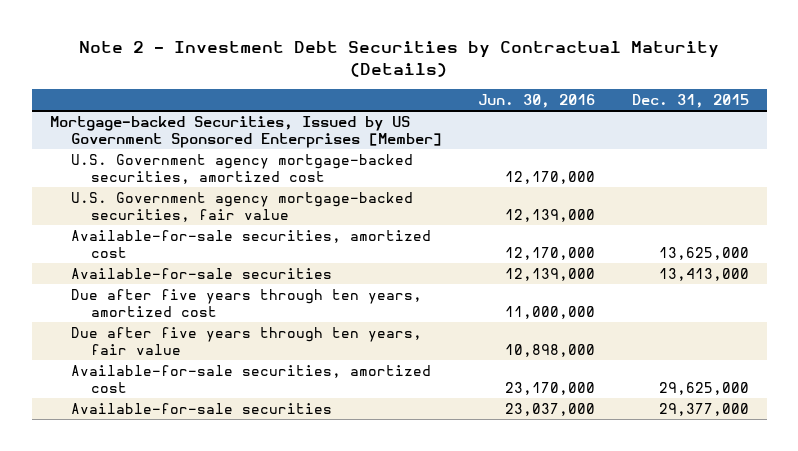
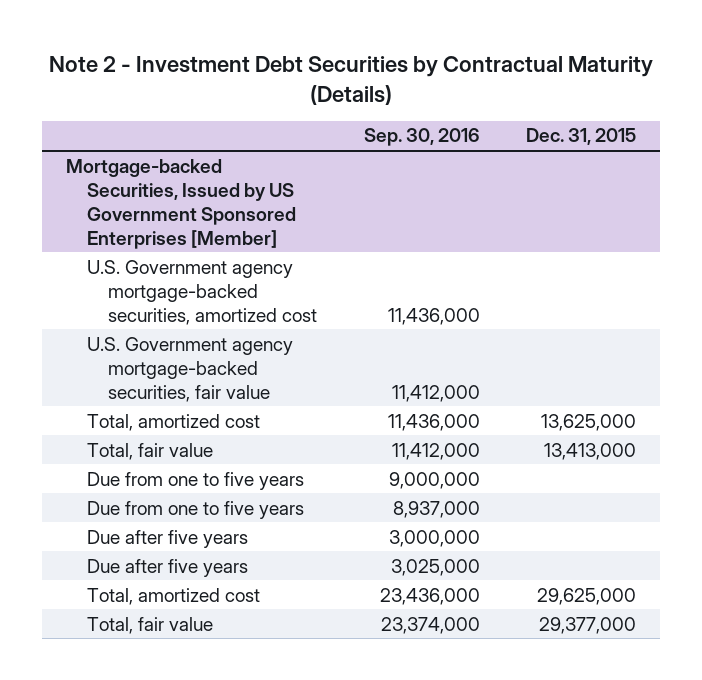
- | Jun. 30, 2016 | Dec. 31, 2015
+ | Sep. 30, 2016 | Dec. 31, 2015
@ Mortgage-backed Securities, Issued by US Government Sponsored Enterprises [Member]
- Available-for-sale securities, amortized cost | 12,170,000 | 13,625,000
- Available-for-sale securities | 12,139,000 | 13,413,000
- Due after five years through ten years, amortized cost | 11,000,000 |
- Due after five years through ten years, fair value | 10,898,000 |
- Available-for-sale securities, amortized cost | 23,170,000 | 29,625,000
- Available-for-sale securities | 23,037,000 | 29,377,000
+ Total, amortized cost | 11,436,000 | 13,625,000
+ Total, fair value | 11,412,000 | 13,413,000
+ Due from one to five years | 9,000,000 |
+ Due from one to five years | 8,937,000 |
+ Due after five years | 3,000,000 |
+ Due after five years | 3,025,000 |
+ Total, amortized cost | 23,436,000 | 29,625,000
+ Total, fair value | 23,374,000 | 29,377,000

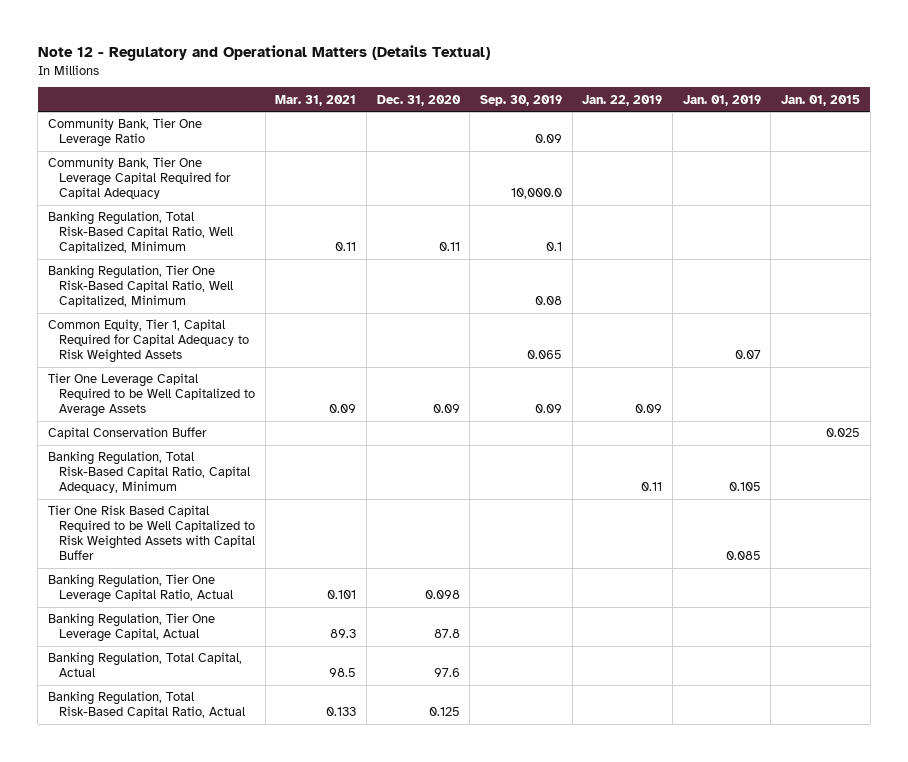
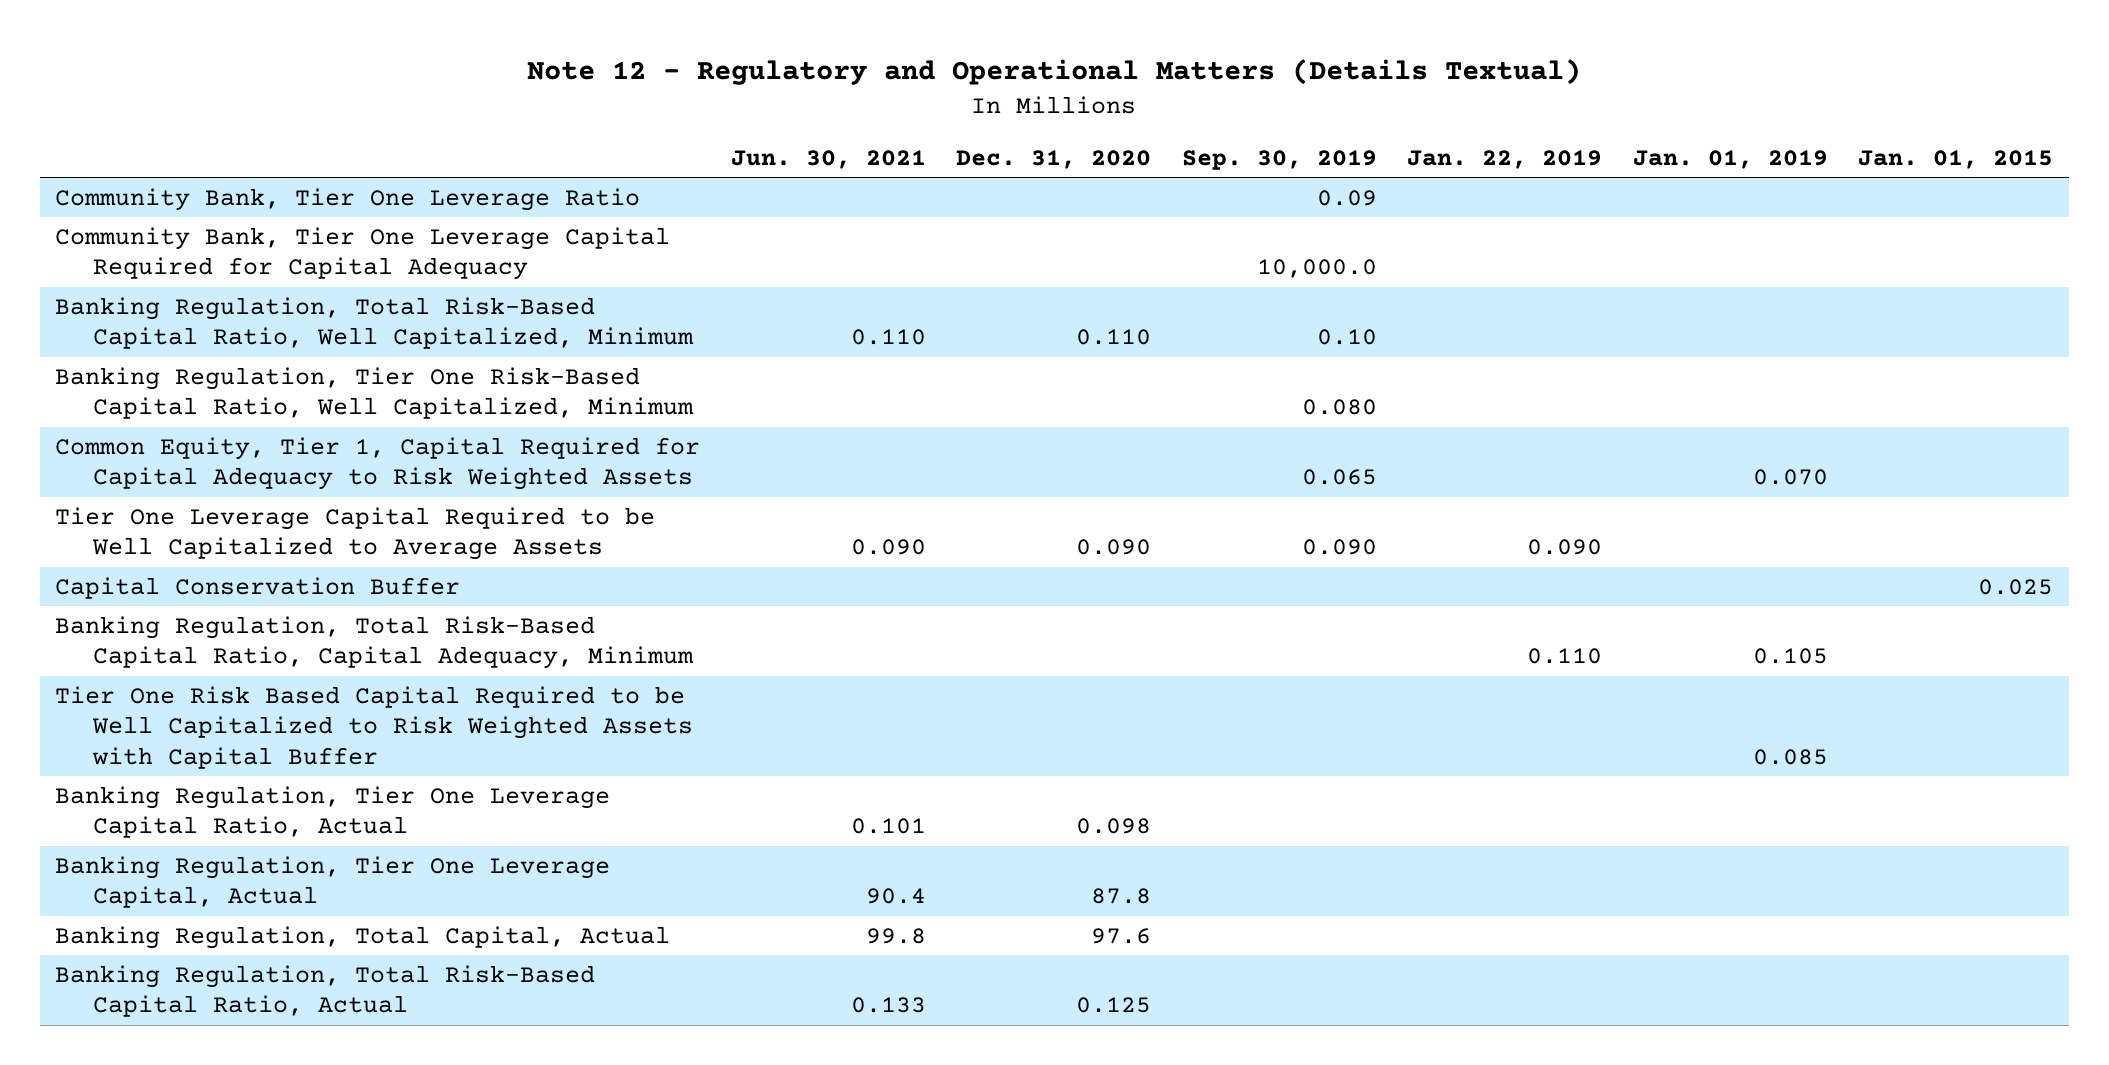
- | Mar. 31, 2021 | Dec. 31, 2020 | Sep. 30, 2019 | Jan. 22, 2019 | Jan. 01, 2019 | Jan. 01, 2015
+ | Jun. 30, 2021 | Dec. 31, 2020 | Sep. 30, 2019 | Jan. 22, 2019 | Jan. 01, 2019 | Jan. 01, 2015
- Banking Regulation, Total Risk-Based Capital Ratio, Well Capitalized, Minimum | 0.11 | 0.11 | 0.1 | | |
- Banking Regulation, Tier One Risk-Based Capital Ratio, Well Capitalized, Minimum | | | 0.08 | | |
- Common Equity, Tier 1, Capital Required for Capital Adequacy to Risk Weighted Assets | | | 0.065 | | 0.07 |
- Tier One Leverage Capital Required to be Well Capitalized to Average Assets | 0.09 | 0.09 | 0.09 | 0.09 | |
+ Banking Regulation, Total Risk-Based Capital Ratio, Well Capitalized, Minimum | 0.110 | 0.110 | 0.10 | | |
+ Banking Regulation, Tier One Risk-Based Capital Ratio, Well Capitalized, Minimum | | | 0.080 | | |
+ Common Equity, Tier 1, Capital Required for Capital Adequacy to Risk Weighted Assets | | | 0.065 | | 0.070 |
+ Tier One Leverage Capital Required to be Well Capitalized to Average Assets | 0.090 | 0.090 | 0.090 | 0.090 | |
- Banking Regulation, Total Risk-Based Capital Ratio, Capital Adequacy, Minimum | | | | 0.11 | 0.105 |
+ Banking Regulation, Total Risk-Based Capital Ratio, Capital Adequacy, Minimum | | | | 0.110 | 0.105 |

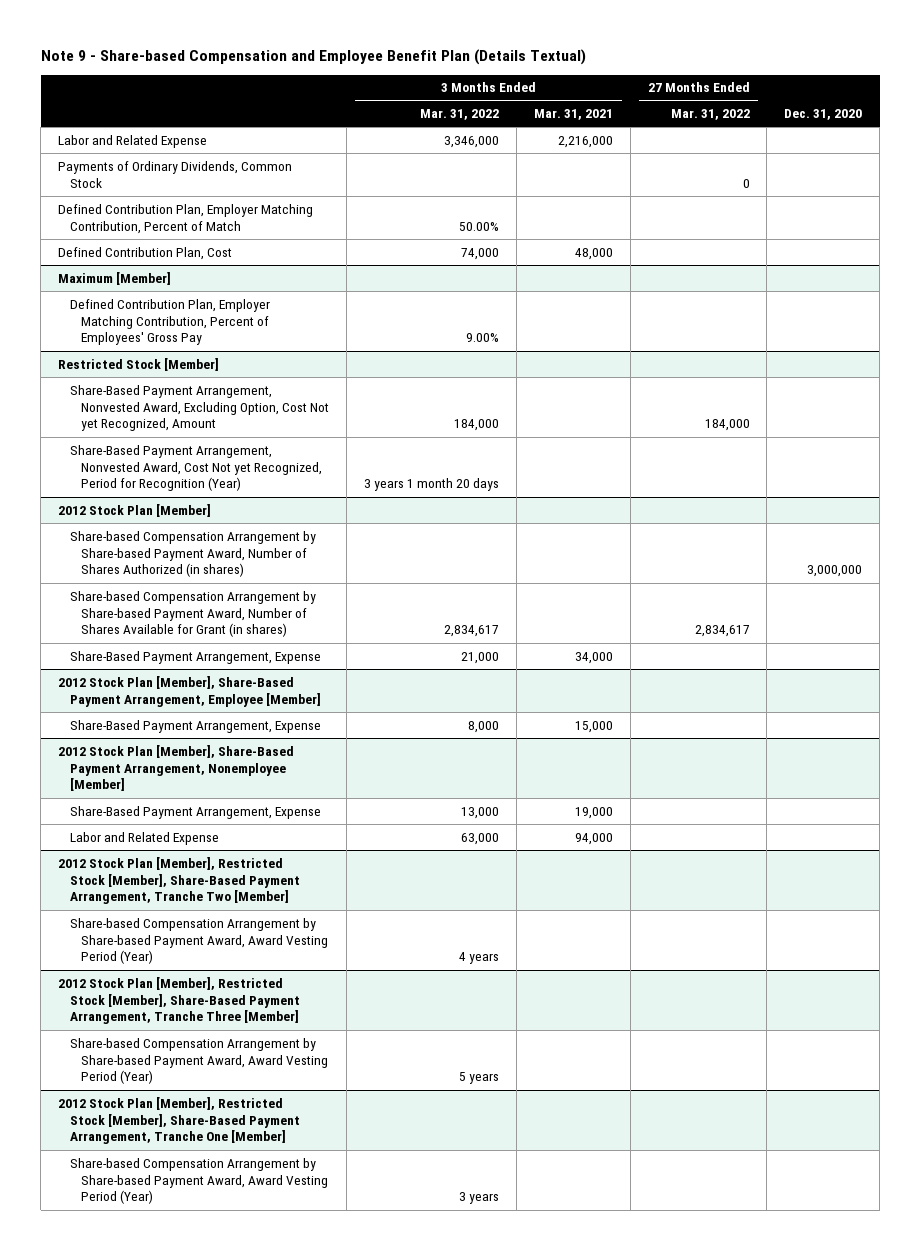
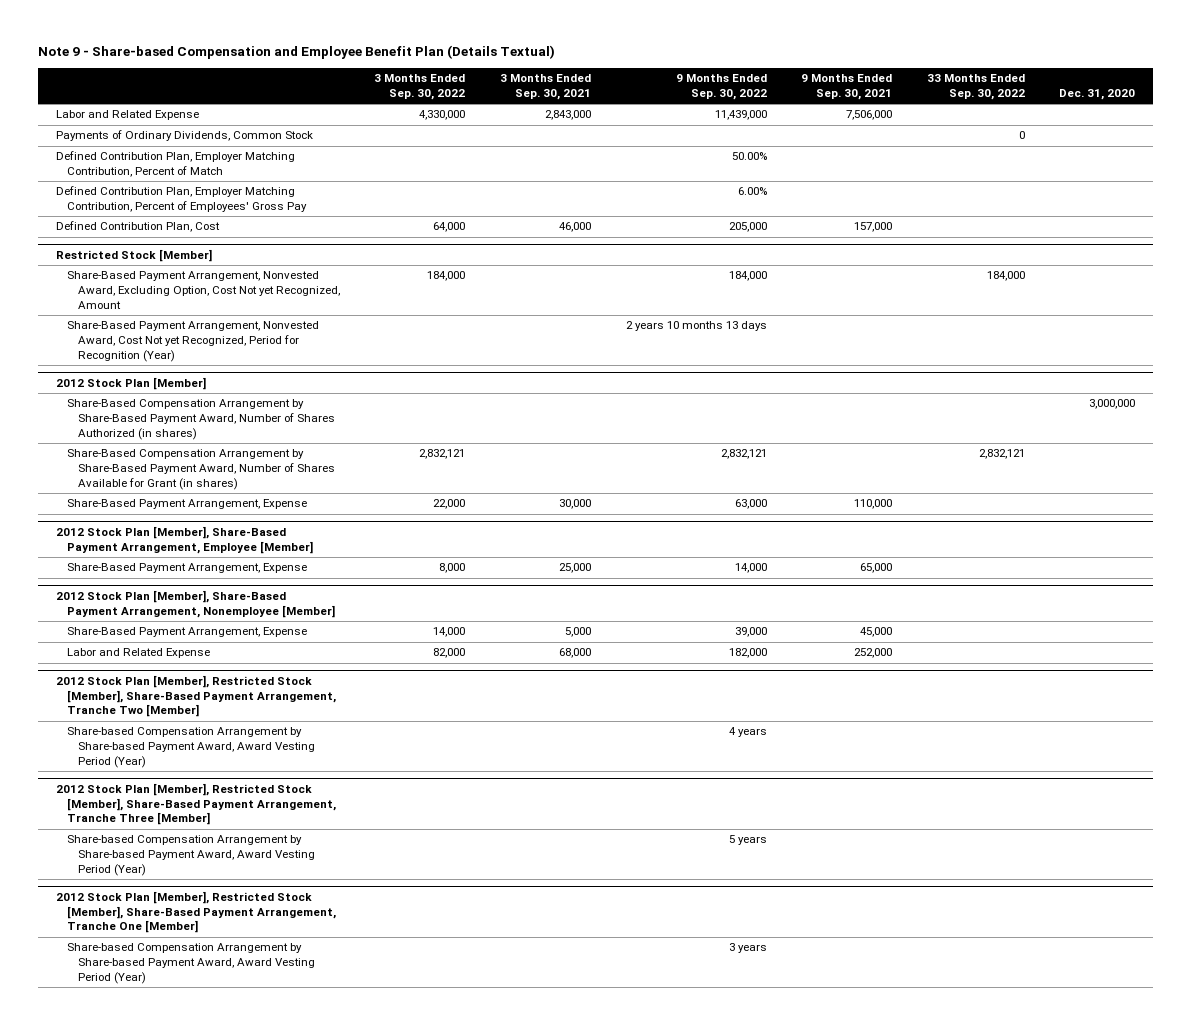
- | 3 Months Ended Mar. 31, 2022 | 3 Months Ended Mar. 31, 2021 | 27 Months Ended Mar. 31, 2022 | Dec. 31, 2020
+ | 3 Months Ended Sep. 30, 2022 | 3 Months Ended Sep. 30, 2021 | 9 Months Ended Sep. 30, 2022 | 9 Months Ended Sep. 30, 2021 | 33 Months Ended Sep. 30, 2022 | Dec. 31, 2020
+ Defined Contribution Plan, Employer Matching Contribution, Percent of Employees' Gross Pay | | | 6.00% | | |
- Maximum [Member]
- Defined Contribution Plan, Employer Matching Contribution, Percent of Employees' Gross Pay | 9.00% | | |
@ 2012 Stock Plan [Member]
- Share-based Compensation Arrangement by Share-based Payment Award, Number of Shares Authorized (in shares) | | | | 3,000,000
- Share-based Compensation Arrangement by Share-based Payment Award, Number of Shares Available for Grant (in shares) | 2,834,617 | | 2,834,617 |
+ Share-Based Compensation Arrangement by Share-Based Payment Award, Number of Shares Authorized (in shares) | | | | | | 3,000,000
+ Share-Based Compensation Arrangement by Share-Based Payment Award, Number of Shares Available for Grant (in shares) | 2,832,121 | | 2,832,121 | | 2,832,121 |

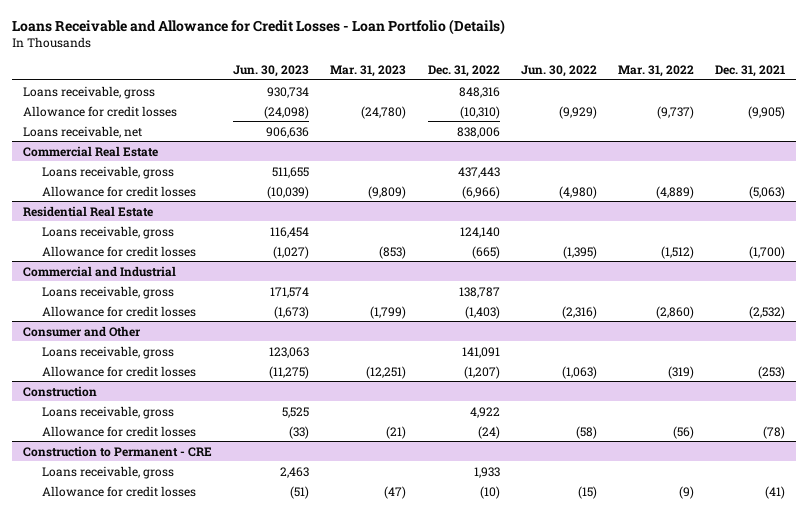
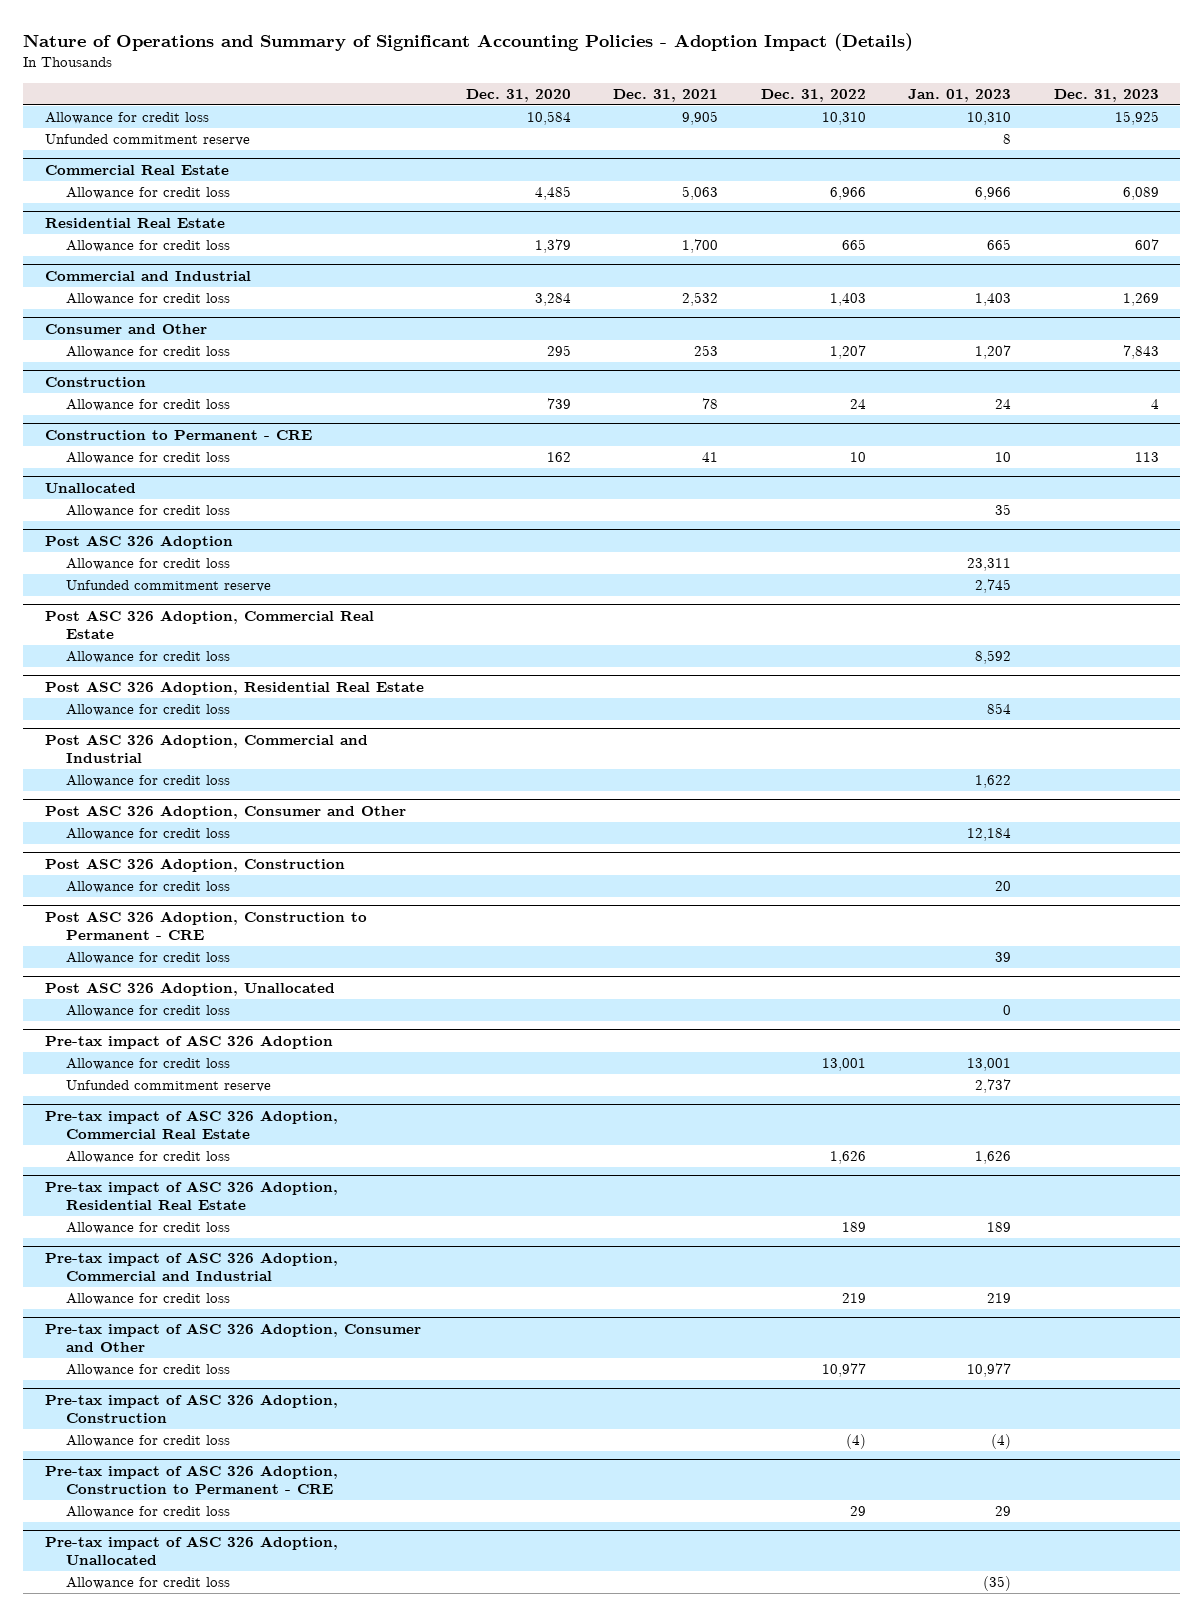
- Loans Receivable and Allowance for Credit Losses - Loan Portfolio (Details)
+ Nature of Operations and Summary of Significant Accounting Policies - Adoption Impact (Details)
- | Jun. 30, 2023 | Mar. 31, 2023 | Dec. 31, 2022 | Jun. 30, 2022 | Mar. 31, 2022 | Dec. 31, 2021
+ | Dec. 31, 2020 | Dec. 31, 2021 | Dec. 31, 2022 | Jan. 01, 2023 | Dec. 31, 2023
- Loans receivable, gross | 930,734 | | 848,316 | | |
- Allowance for credit losses | (24,098) | (24,780) | (10,310) | (9,929) | (9,737) | (9,905)
- Loans receivable, net | 906,636 | | 838,006 | | |
+ Allowance for credit loss | 10,584 | 9,905 | 10,310 | 10,310 | 15,925
+ Unfunded commitment reserve | | | | 8 |
@ Commercial Real Estate
- Loans receivable, gross | 511,655 | | 437,443 | | |
- Allowance for credit losses | (10,039) | (9,809) | (6,966) | (4,980) | (4,889) | (5,063)
+ Allowance for credit loss | 4,485 | 5,063 | 6,966 | 6,966 | 6,089
@ Residential Real Estate
- Loans receivable, gross | 116,454 | | 124,140 | | |
- Allowance for credit losses | (1,027) | (853) | (665) | (1,395) | (1,512) | (1,700)
+ Allowance for credit loss | 1,379 | 1,700 | 665 | 665 | 607
@ Commercial and Industrial
- Loans receivable, gross | 171,574 | | 138,787 | | |
- Allowance for credit losses | (1,673) | (1,799) | (1,403) | (2,316) | (2,860) | (2,532)
+ Allowance for credit loss | 3,284 | 2,532 | 1,403 | 1,403 | 1,269
@ Consumer and Other
- Loans receivable, gross | 123,063 | | 141,091 | | |
- Allowance for credit losses | (11,275) | (12,251) | (1,207) | (1,063) | (319) | (253)
+ Allowance for credit loss | 295 | 253 | 1,207 | 1,207 | 7,843
@ Construction
- Loans receivable, gross | 5,525 | | 4,922 | | |
- Allowance for credit losses | (33) | (21) | (24) | (58) | (56) | (78)
+ Allowance for credit loss | 739 | 78 | 24 | 24 | 4
@ Construction to Permanent - CRE
- Loans receivable, gross | 2,463 | | 1,933 | | |
- Allowance for credit losses | (51) | (47) | (10) | (15) | (9) | (41)
+ Allowance for credit loss | 162 | 41 | 10 | 10 | 113
+ Unallocated
+ Allowance for credit loss | | | | 35 |
+ Post ASC 326 Adoption
+ Allowance for credit loss | | | | 23,311 |
+ Unfunded commitment reserve | | | | 2,745 |
+ Post ASC 326 Adoption, Commercial Real Estate
+ Allowance for credit loss | | | | 8,592 |
+ Post ASC 326 Adoption, Residential Real Estate
+ Allowance for credit loss | | | | 854 |
+ Post ASC 326 Adoption, Commercial and Industrial
+ Allowance for credit loss | | | | 1,622 |
+ Post ASC 326 Adoption, Consumer and Other
+ Allowance for credit loss | | | | 12,184 |
+ Post ASC 326 Adoption, Construction
+ Allowance for credit loss | | | | 20 |
+ Post ASC 326 Adoption, Construction to Permanent - CRE
+ Allowance for credit loss | | | | 39 |
+ Post ASC 326 Adoption, Unallocated
+ Allowance for credit loss | | | | 0 |
+ Pre-tax impact of ASC 326 Adoption
+ Allowance for credit loss | | | 13,001 | 13,001 |
+ Unfunded commitment reserve | | | | 2,737 |
+ Pre-tax impact of ASC 326 Adoption, Commercial Real Estate
+ Allowance for credit loss | | | 1,626 | 1,626 |
+ Pre-tax impact of ASC 326 Adoption, Residential Real Estate
+ Allowance for credit loss | | | 189 | 189 |
+ Pre-tax impact of ASC 326 Adoption, Commercial and Industrial
+ Allowance for credit loss | | | 219 | 219 |
+ Pre-tax impact of ASC 326 Adoption, Consumer and Other
+ Allowance for credit loss | | | 10,977 | 10,977 |
+ Pre-tax impact of ASC 326 Adoption, Construction
+ Allowance for credit loss | | | (4) | (4) |
+ Pre-tax impact of ASC 326 Adoption, Construction to Permanent - CRE
+ Allowance for credit loss | | | 29 | 29 |
+ Pre-tax impact of ASC 326 Adoption, Unallocated
+ Allowance for credit loss | | | | (35) |

